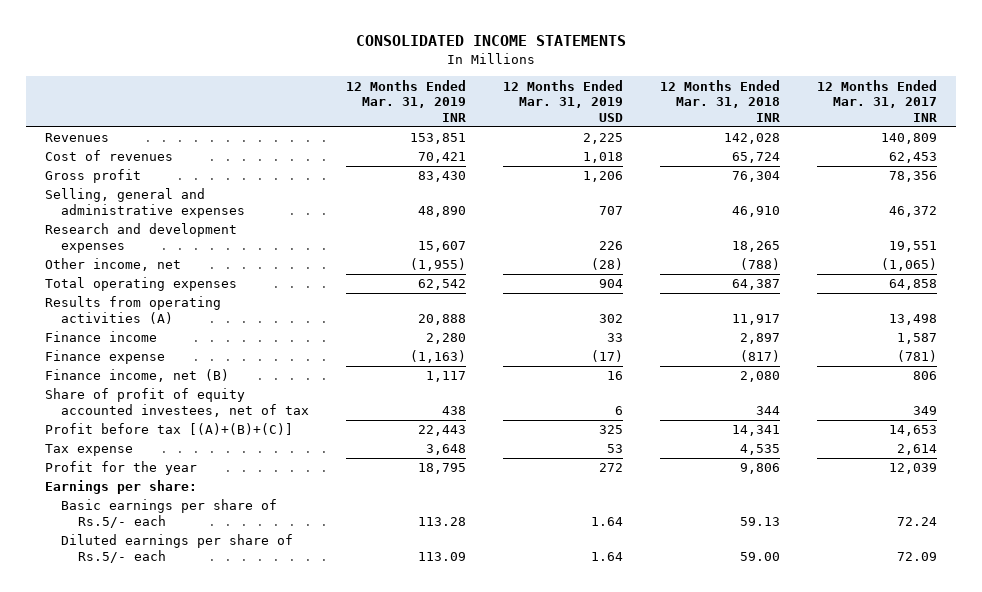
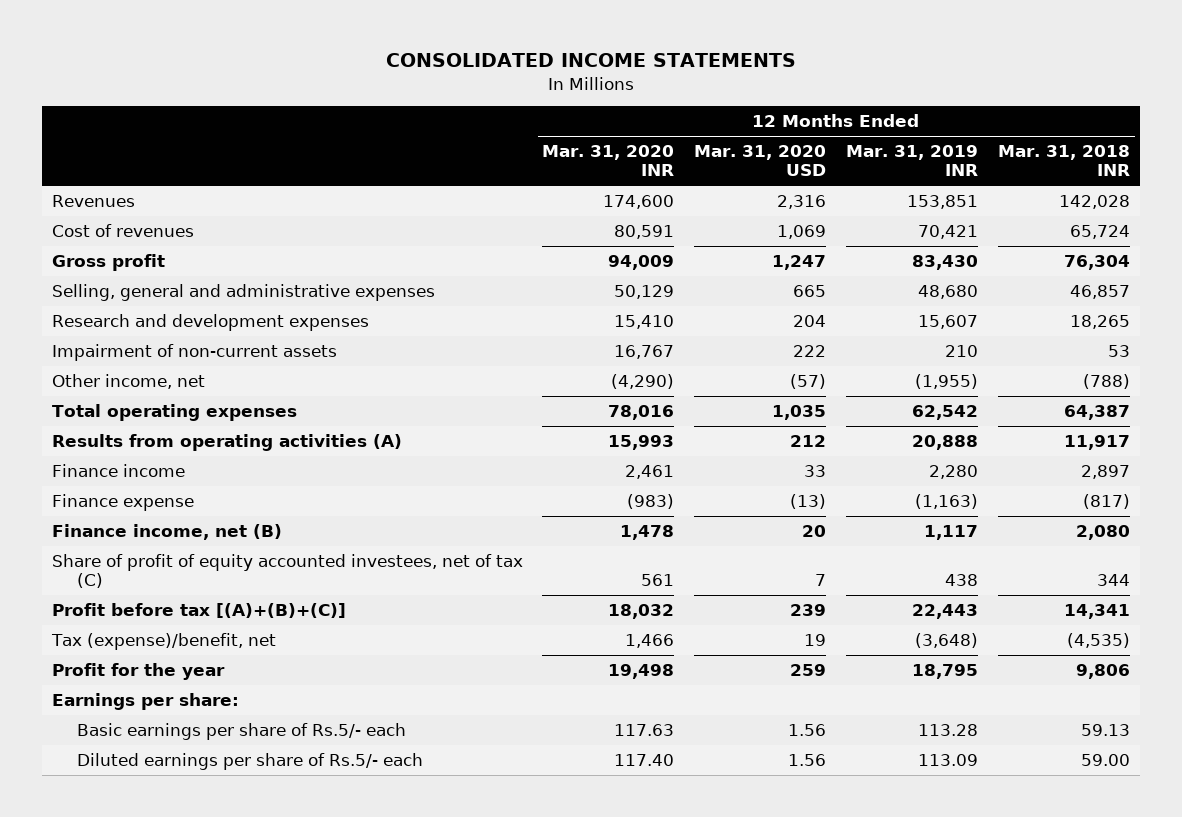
- | 12 Months Ended Mar. 31, 2019 INR | 12 Months Ended Mar. 31, 2019 USD | 12 Months Ended Mar. 31, 2018 INR | 12 Months Ended Mar. 31, 2017 INR
+ | 12 Months Ended Mar. 31, 2020 INR | 12 Months Ended Mar. 31, 2020 USD | 12 Months Ended Mar. 31, 2019 INR | 12 Months Ended Mar. 31, 2018 INR
- Selling, general and administrative expenses | 48,890 | 707 | 46,910 | 46,372
+ Selling, general and administrative expenses | 50,129 | 665 | 48,680 | 46,857
+ Impairment of non-current assets | 16,767 | 222 | 210 | 53
- Share of profit of equity accounted investees, net of tax | 438 | 6 | 344 | 349
+ Share of profit of equity accounted investees, net of tax (C) | 561 | 7 | 438 | 344
- Tax expense | 3,648 | 53 | 4,535 | 2,614
+ Tax (expense)/benefit, net | 1,466 | 19 | (3,648) | (4,535)

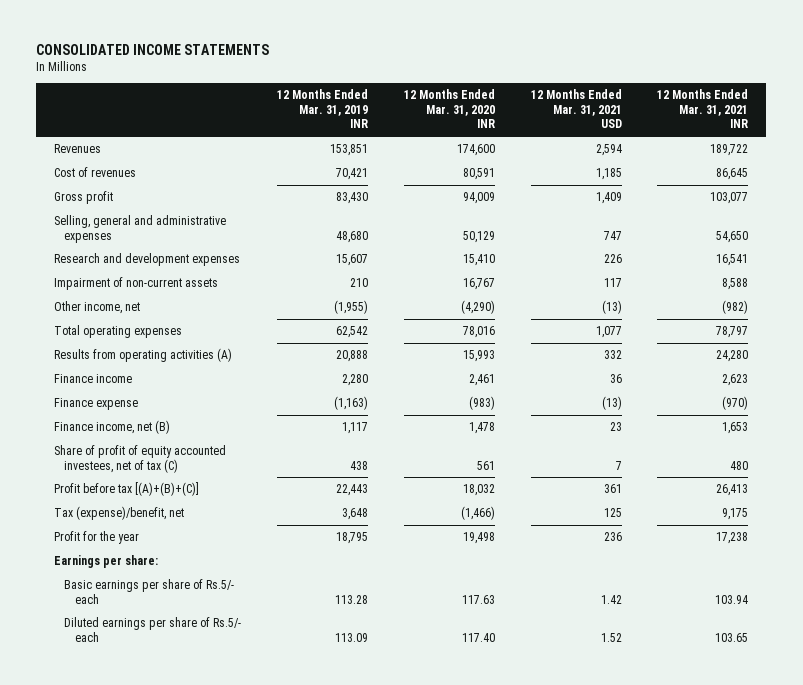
- | 12 Months Ended Mar. 31, 2020 INR | 12 Months Ended Mar. 31, 2020 USD | 12 Months Ended Mar. 31, 2019 INR | 12 Months Ended Mar. 31, 2018 INR
+ | 12 Months Ended Mar. 31, 2019 INR | 12 Months Ended Mar. 31, 2020 INR | 12 Months Ended Mar. 31, 2021 USD | 12 Months Ended Mar. 31, 2021 INR
- Tax (expense)/benefit, net | 1,466 | 19 | (3,648) | (4,535)
+ Tax (expense)/benefit, net | 3,648 | (1,466) | 125 | 9,175

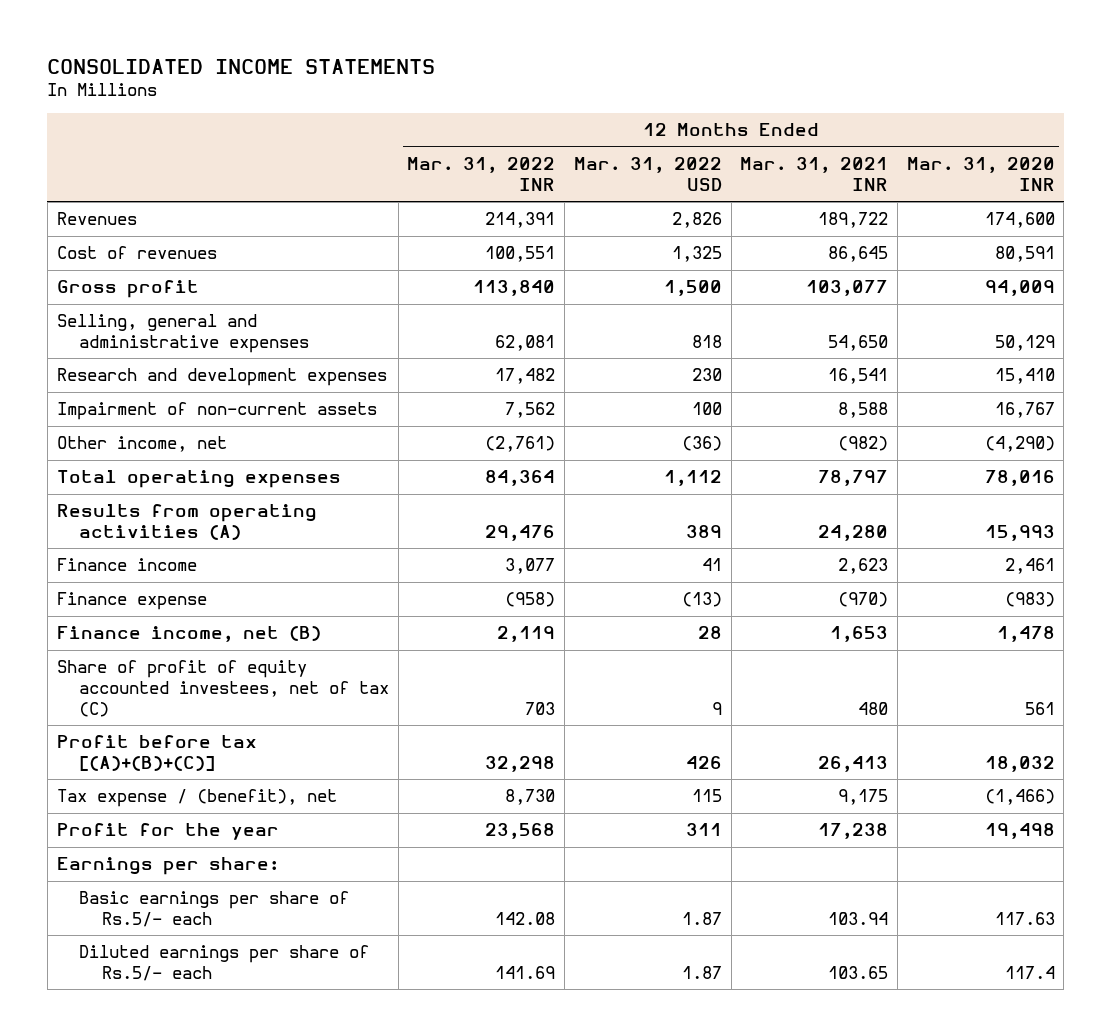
- | 12 Months Ended Mar. 31, 2019 INR | 12 Months Ended Mar. 31, 2020 INR | 12 Months Ended Mar. 31, 2021 USD | 12 Months Ended Mar. 31, 2021 INR
+ | 12 Months Ended Mar. 31, 2022 INR | 12 Months Ended Mar. 31, 2022 USD | 12 Months Ended Mar. 31, 2021 INR | 12 Months Ended Mar. 31, 2020 INR
- Tax (expense)/benefit, net | 3,648 | (1,466) | 125 | 9,175
+ Tax expense / (benefit), net | 8,730 | 115 | 9,175 | (1,466)
- Diluted earnings per share of Rs.5/- each | 113.09 | 117.40 | 1.52 | 103.65
+ Diluted earnings per share of Rs.5/- each | 141.69 | 1.87 | 103.65 | 117.4

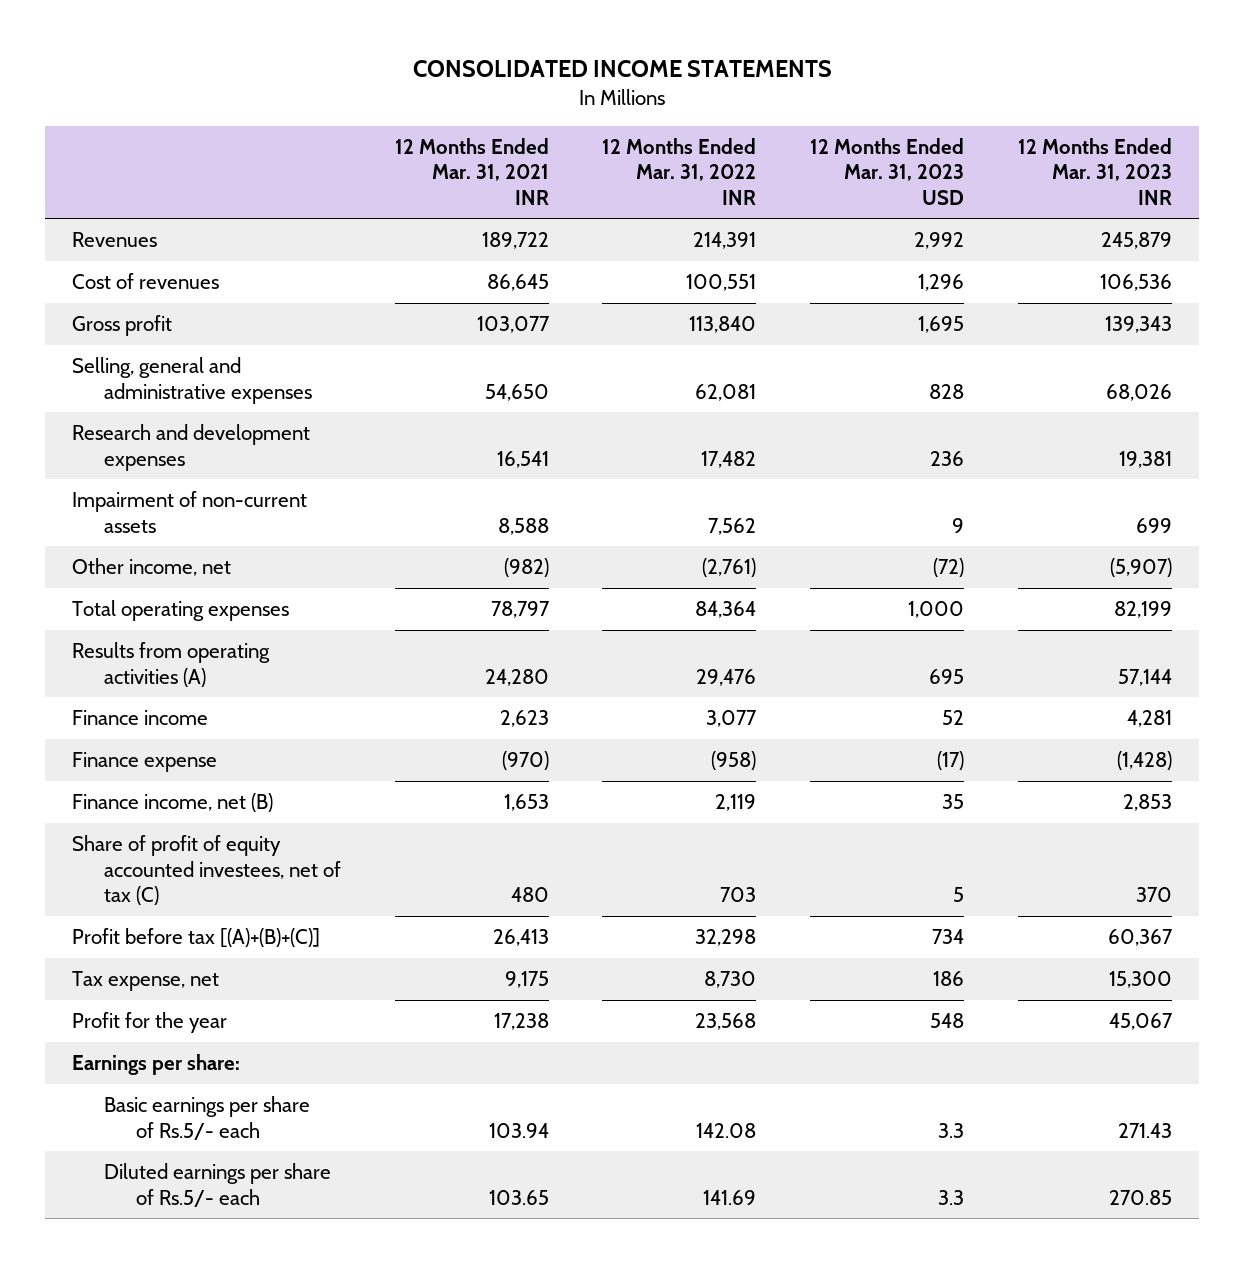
- | 12 Months Ended Mar. 31, 2022 INR | 12 Months Ended Mar. 31, 2022 USD | 12 Months Ended Mar. 31, 2021 INR | 12 Months Ended Mar. 31, 2020 INR
+ | 12 Months Ended Mar. 31, 2021 INR | 12 Months Ended Mar. 31, 2022 INR | 12 Months Ended Mar. 31, 2023 USD | 12 Months Ended Mar. 31, 2023 INR
- Tax expense / (benefit), net | 8,730 | 115 | 9,175 | (1,466)
+ Tax expense, net | 9,175 | 8,730 | 186 | 15,300

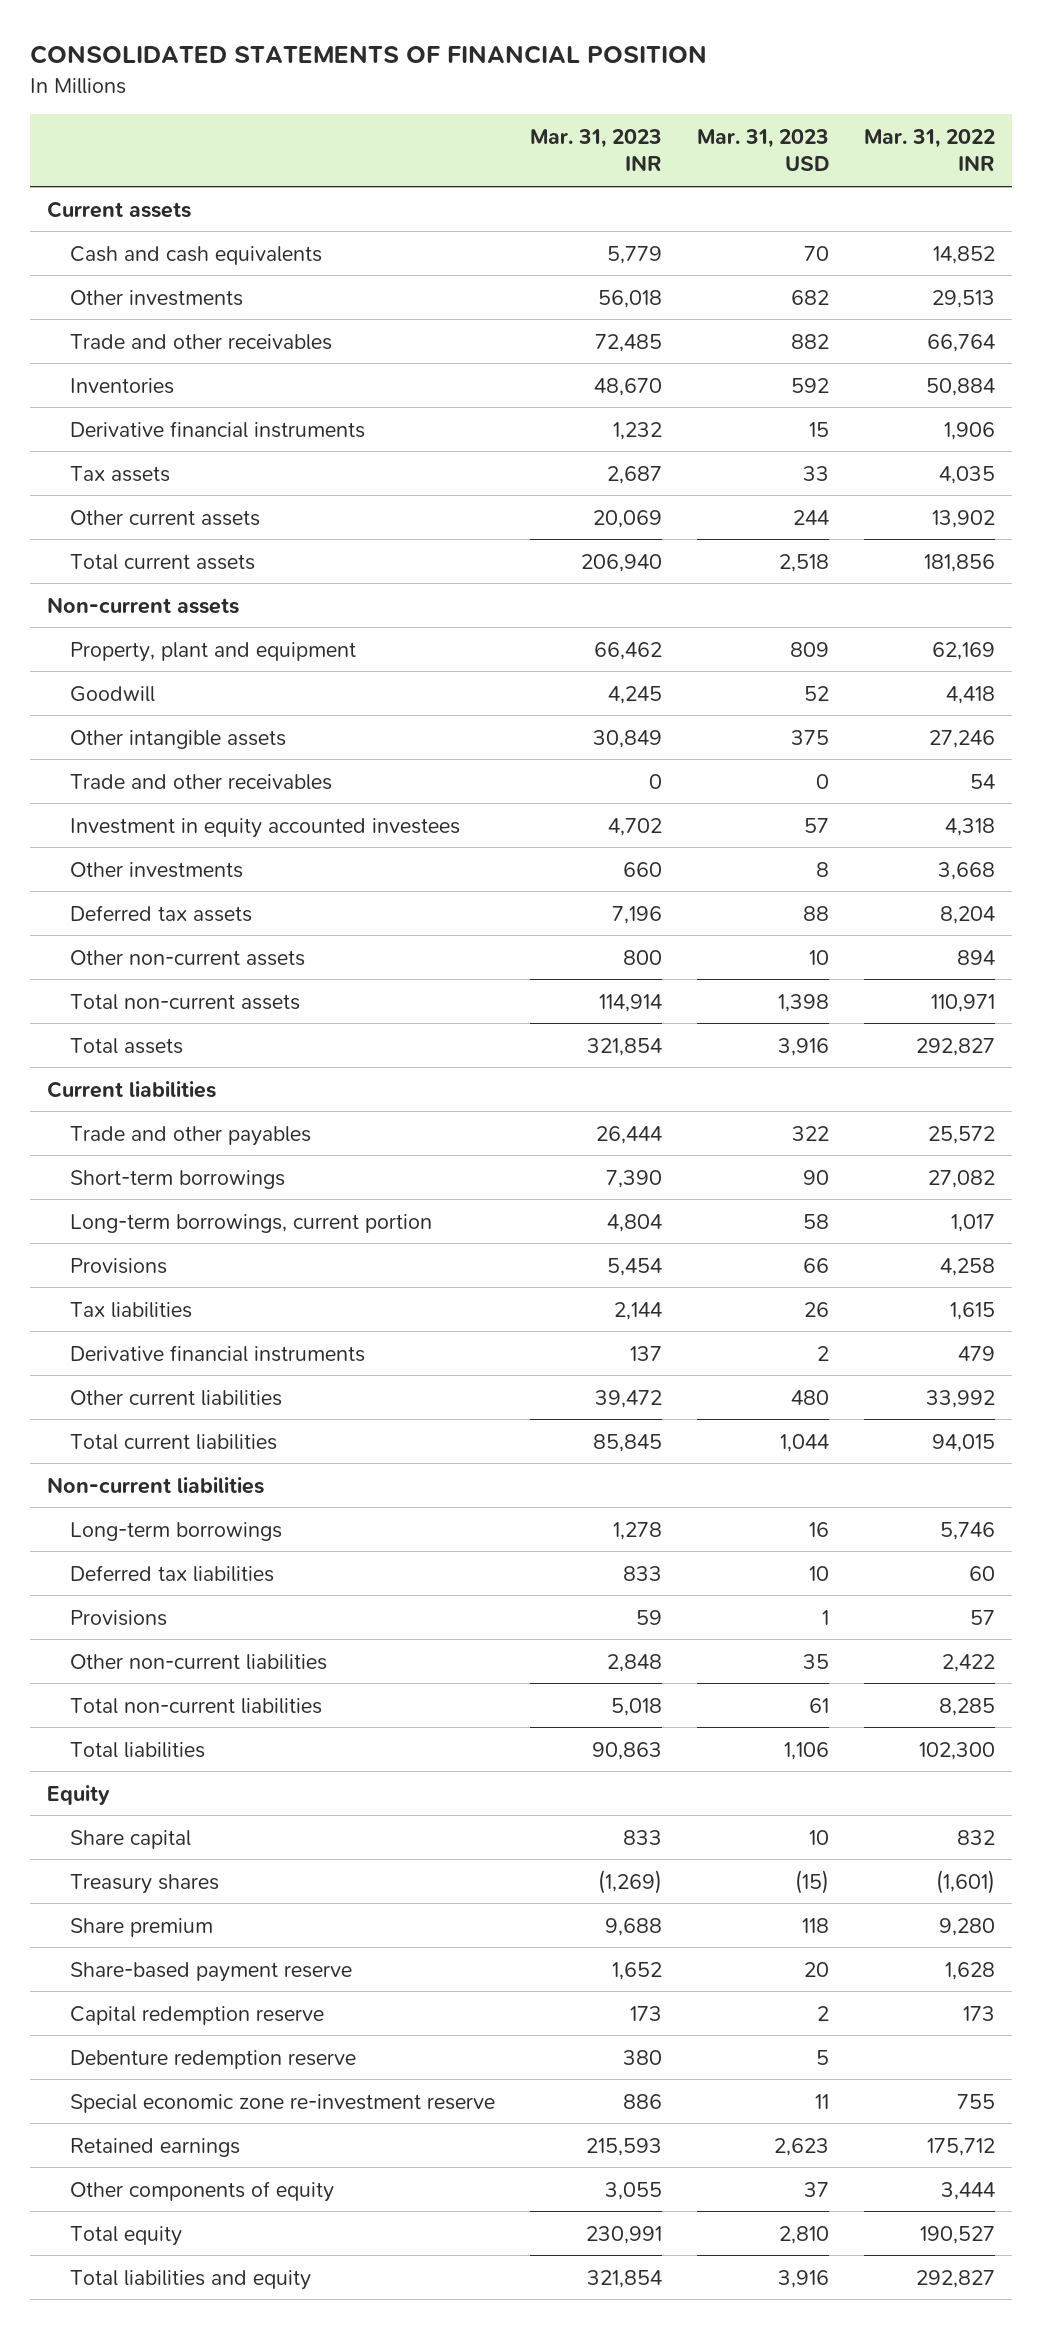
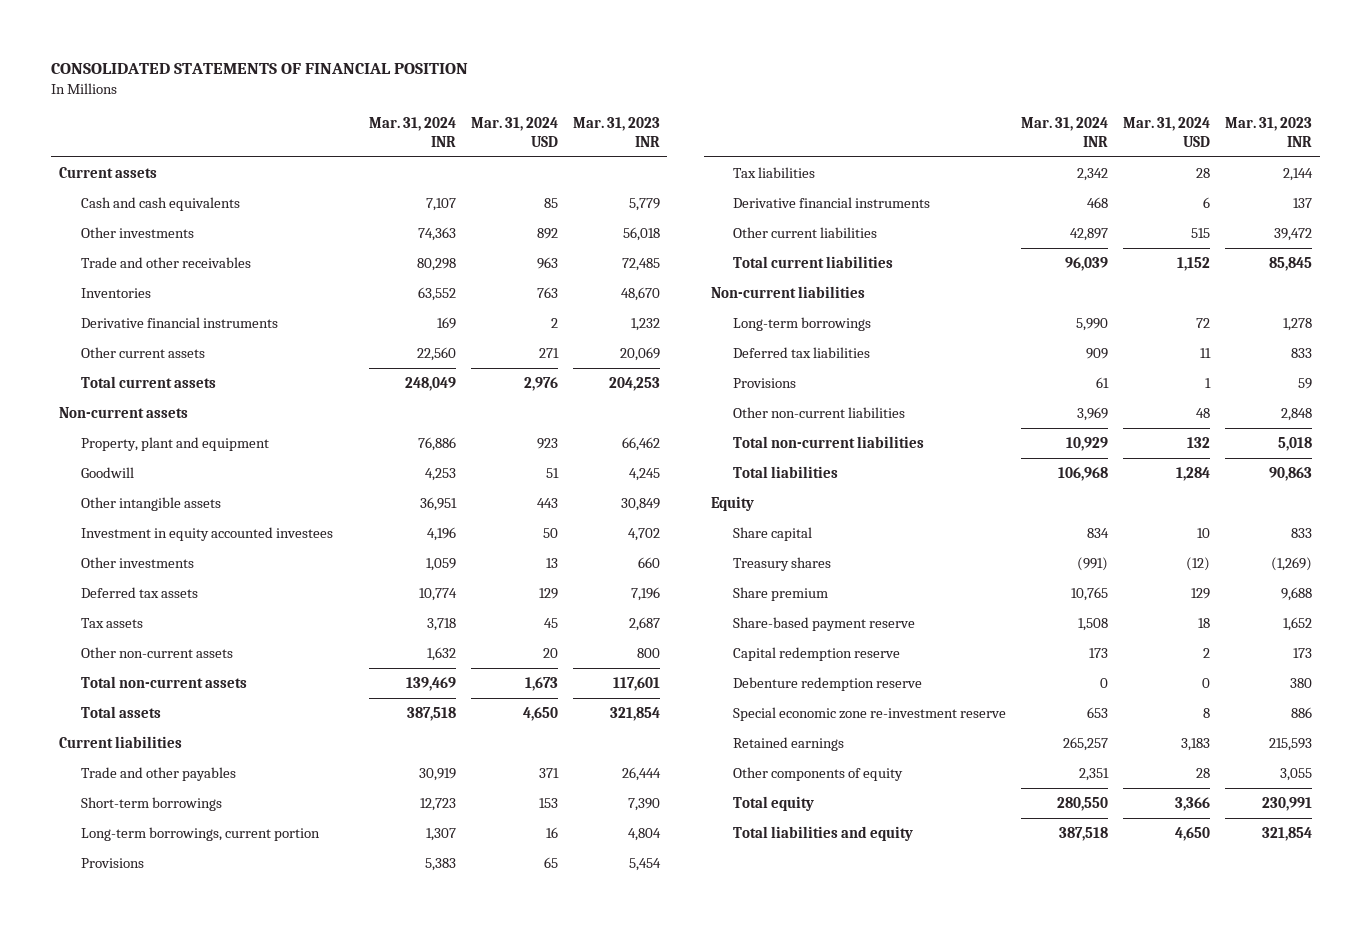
- | Mar. 31, 2023 INR | Mar. 31, 2023 USD | Mar. 31, 2022 INR
+ | Mar. 31, 2024 INR | Mar. 31, 2024 USD | Mar. 31, 2023 INR
- Total current assets | 206,940 | 2,518 | 181,856
+ Total current assets | 248,049 | 2,976 | 204,253
- Trade and other receivables | 0 | 0 | 54
moved down: Tax assets | 3,718 | 45 | 2,687
- Total non-current assets | 114,914 | 1,398 | 110,971
+ Total non-current assets | 139,469 | 1,673 | 117,601

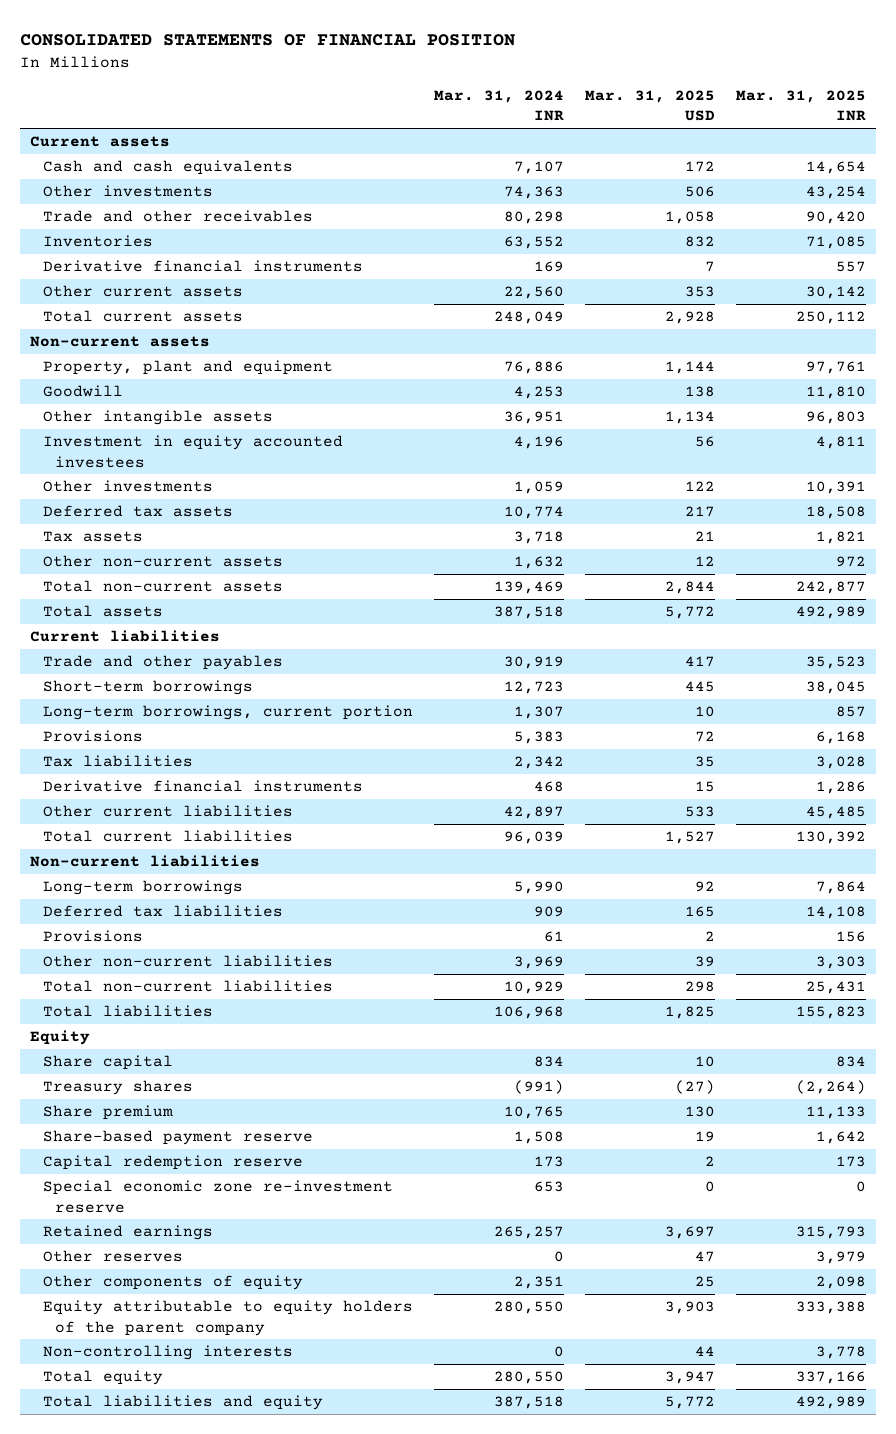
- | Mar. 31, 2024 INR | Mar. 31, 2024 USD | Mar. 31, 2023 INR
+ | Mar. 31, 2024 INR | Mar. 31, 2025 USD | Mar. 31, 2025 INR
- Debenture redemption reserve | 0 | 0 | 380
+ Other reserves | 0 | 47 | 3,979
+ Equity attributable to equity holders of the parent company | 280,550 | 3,903 | 333,388
+ Non-controlling interests | 0 | 44 | 3,778

